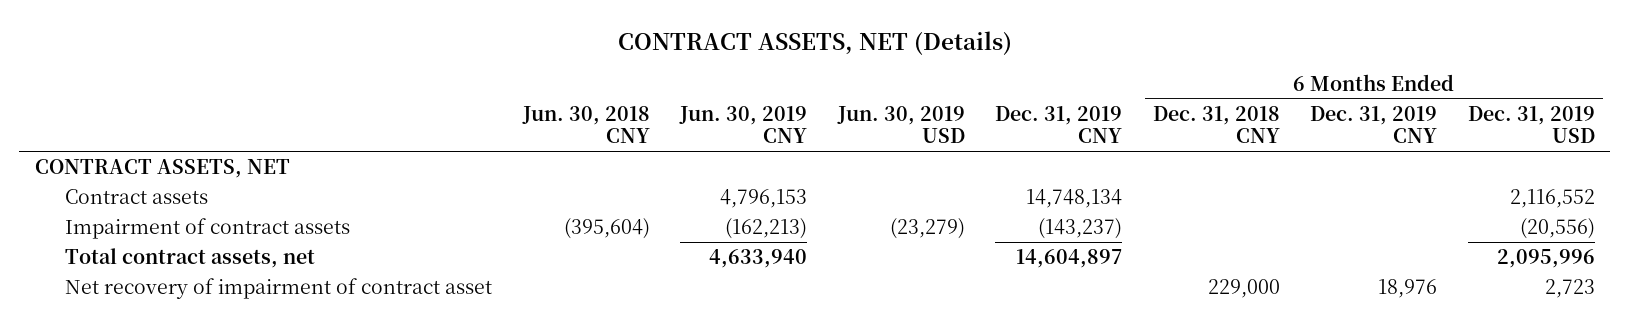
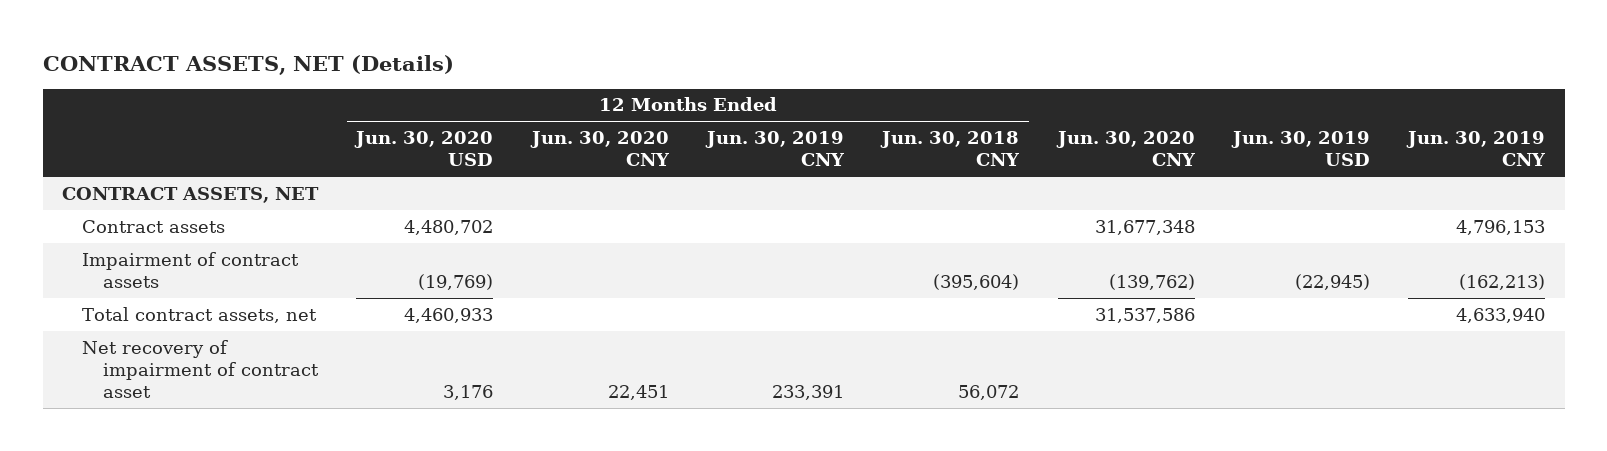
- | Jun. 30, 2018 CNY | Jun. 30, 2019 CNY | Jun. 30, 2019 USD | Dec. 31, 2019 CNY | 6 Months Ended Dec. 31, 2018 CNY | 6 Months Ended Dec. 31, 2019 CNY | 6 Months Ended Dec. 31, 2019 USD
+ | 12 Months Ended Jun. 30, 2020 USD | 12 Months Ended Jun. 30, 2020 CNY | 12 Months Ended Jun. 30, 2019 CNY | 12 Months Ended Jun. 30, 2018 CNY | Jun. 30, 2020 CNY | Jun. 30, 2019 USD | Jun. 30, 2019 CNY
- Impairment of contract assets | (395,604) | (162,213) | (23,279) | (143,237) | | | (20,556)
+ Impairment of contract assets | (19,769) | | | (395,604) | (139,762) | (22,945) | (162,213)

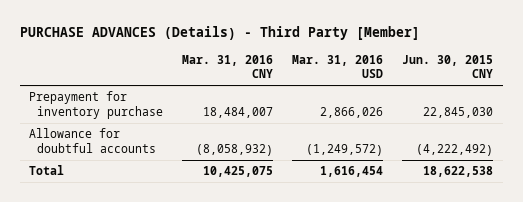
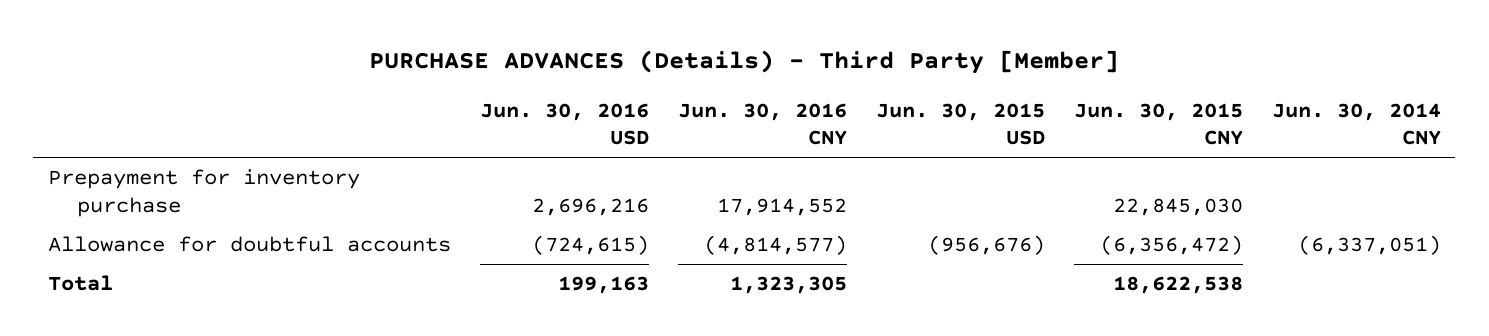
- | Mar. 31, 2016 CNY | Mar. 31, 2016 USD | Jun. 30, 2015 CNY
+ | Jun. 30, 2016 USD | Jun. 30, 2016 CNY | Jun. 30, 2015 USD | Jun. 30, 2015 CNY | Jun. 30, 2014 CNY
- Allowance for doubtful accounts | (8,058,932) | (1,249,572) | (4,222,492)
+ Allowance for doubtful accounts | (724,615) | (4,814,577) | (956,676) | (6,356,472) | (6,337,051)

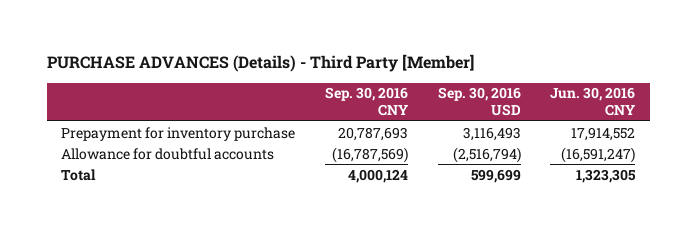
- | Jun. 30, 2016 USD | Jun. 30, 2016 CNY | Jun. 30, 2015 USD | Jun. 30, 2015 CNY | Jun. 30, 2014 CNY
+ | Sep. 30, 2016 CNY | Sep. 30, 2016 USD | Jun. 30, 2016 CNY
- Allowance for doubtful accounts | (724,615) | (4,814,577) | (956,676) | (6,356,472) | (6,337,051)
+ Allowance for doubtful accounts | (16,787,569) | (2,516,794) | (16,591,247)

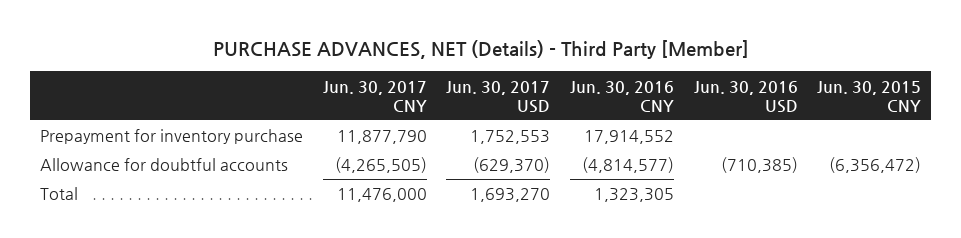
- PURCHASE ADVANCES (Details) - Third Party [Member]
+ PURCHASE ADVANCES, NET (Details) - Third Party [Member]
- | Sep. 30, 2016 CNY | Sep. 30, 2016 USD | Jun. 30, 2016 CNY
+ | Jun. 30, 2017 CNY | Jun. 30, 2017 USD | Jun. 30, 2016 CNY | Jun. 30, 2016 USD | Jun. 30, 2015 CNY
- Allowance for doubtful accounts | (16,787,569) | (2,516,794) | (16,591,247)
+ Allowance for doubtful accounts | (4,265,505) | (629,370) | (4,814,577) | (710,385) | (6,356,472)

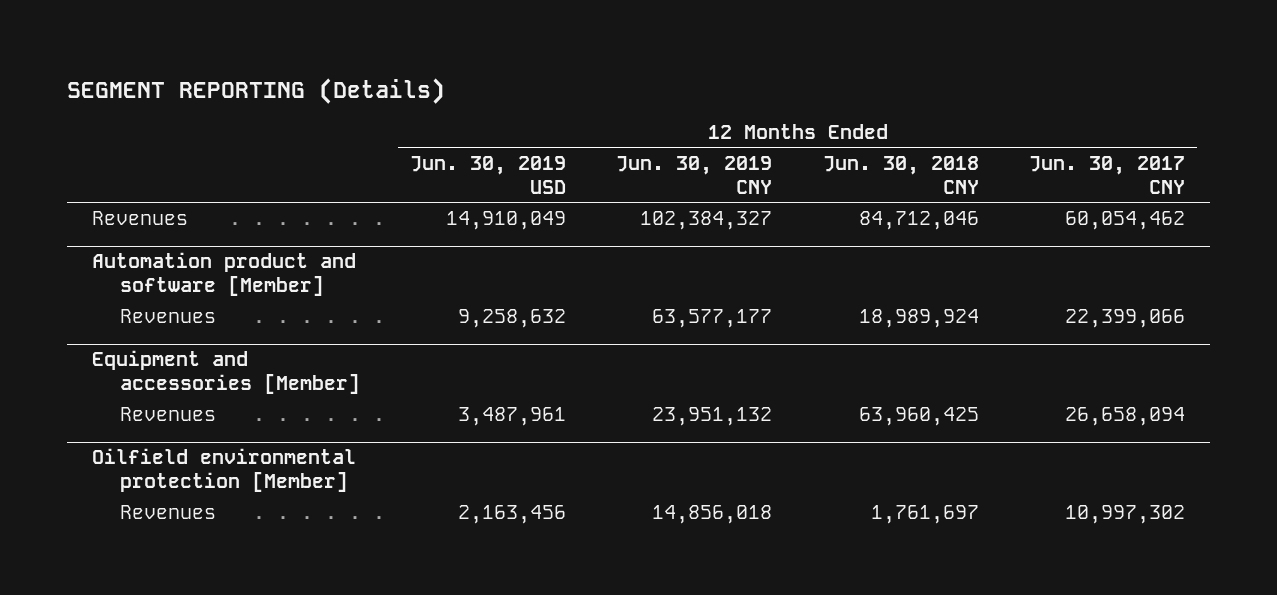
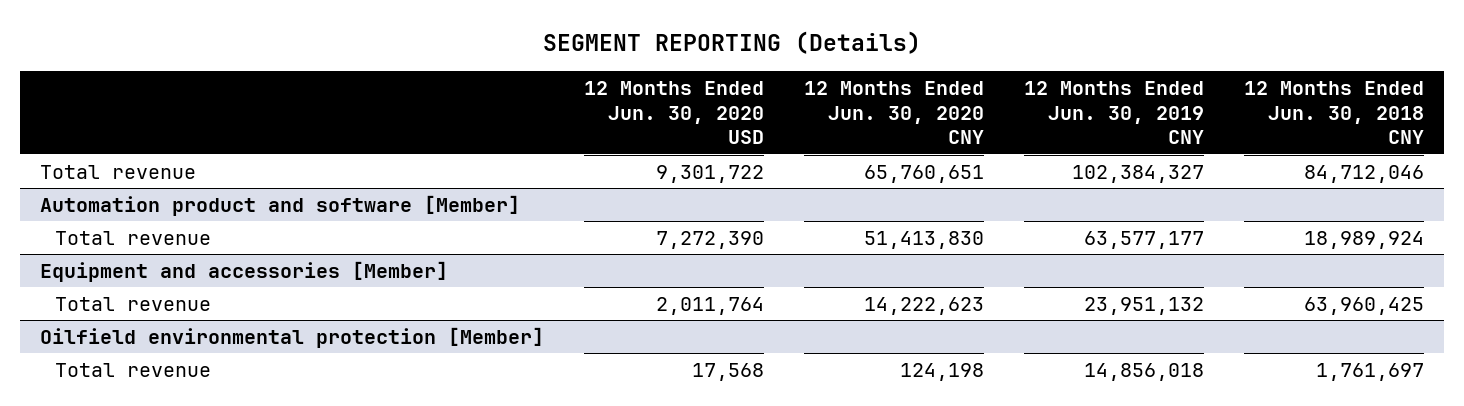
- | 12 Months Ended Jun. 30, 2019 USD | 12 Months Ended Jun. 30, 2019 CNY | 12 Months Ended Jun. 30, 2018 CNY | 12 Months Ended Jun. 30, 2017 CNY
+ | 12 Months Ended Jun. 30, 2020 USD | 12 Months Ended Jun. 30, 2020 CNY | 12 Months Ended Jun. 30, 2019 CNY | 12 Months Ended Jun. 30, 2018 CNY
- Revenues | 14,910,049 | 102,384,327 | 84,712,046 | 60,054,462
+ Total revenue | 9,301,722 | 65,760,651 | 102,384,327 | 84,712,046
@ Automation product and software [Member]
- Revenues | 9,258,632 | 63,577,177 | 18,989,924 | 22,399,066
+ Total revenue | 7,272,390 | 51,413,830 | 63,577,177 | 18,989,924
@ Equipment and accessories [Member]
- Revenues | 3,487,961 | 23,951,132 | 63,960,425 | 26,658,094
+ Total revenue | 2,011,764 | 14,222,623 | 23,951,132 | 63,960,425
@ Oilfield environmental protection [Member]
- Revenues | 2,163,456 | 14,856,018 | 1,761,697 | 10,997,302
+ Total revenue | 17,568 | 124,198 | 14,856,018 | 1,761,697

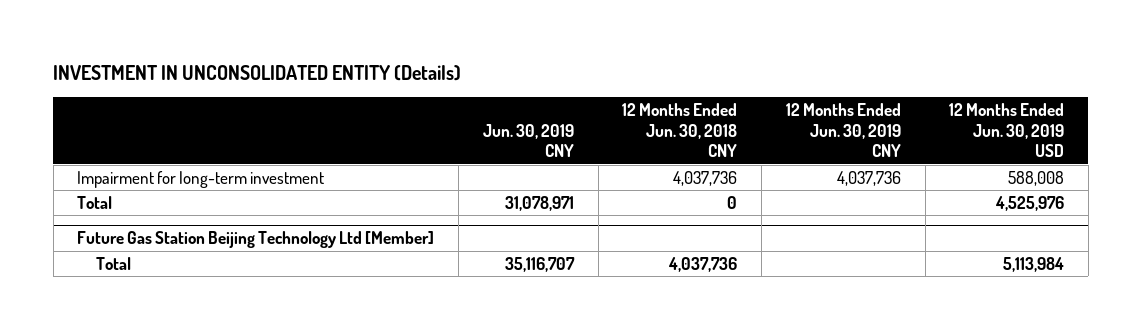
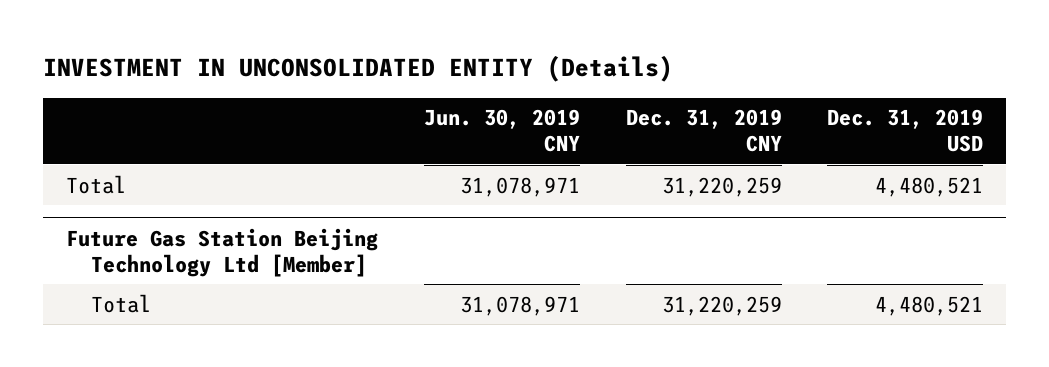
- | Jun. 30, 2019 CNY | 12 Months Ended Jun. 30, 2018 CNY | 12 Months Ended Jun. 30, 2019 CNY | 12 Months Ended Jun. 30, 2019 USD
+ | Jun. 30, 2019 CNY | Dec. 31, 2019 CNY | Dec. 31, 2019 USD
- Impairment for long-term investment | | 4,037,736 | 4,037,736 | 588,008
@ Future Gas Station Beijing Technology Ltd [Member]
- Total | 35,116,707 | 4,037,736 | | 5,113,984
+ Total | 31,078,971 | 31,220,259 | 4,480,521

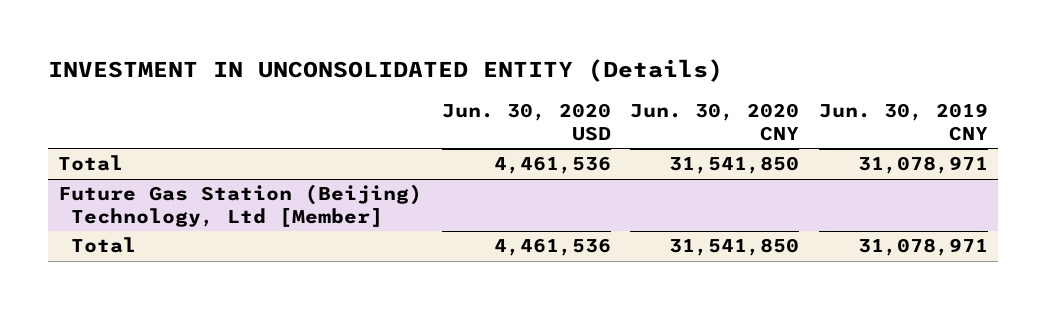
- | Jun. 30, 2019 CNY | Dec. 31, 2019 CNY | Dec. 31, 2019 USD
+ | Jun. 30, 2020 USD | Jun. 30, 2020 CNY | Jun. 30, 2019 CNY
- Future Gas Station Beijing Technology Ltd [Member]
+ Future Gas Station (Beijing) Technology, Ltd [Member]

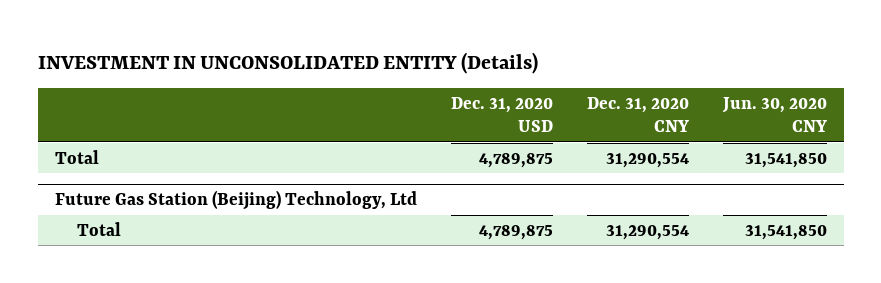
- | Jun. 30, 2020 USD | Jun. 30, 2020 CNY | Jun. 30, 2019 CNY
+ | Dec. 31, 2020 USD | Dec. 31, 2020 CNY | Jun. 30, 2020 CNY
- Future Gas Station (Beijing) Technology, Ltd [Member]
+ Future Gas Station (Beijing) Technology, Ltd

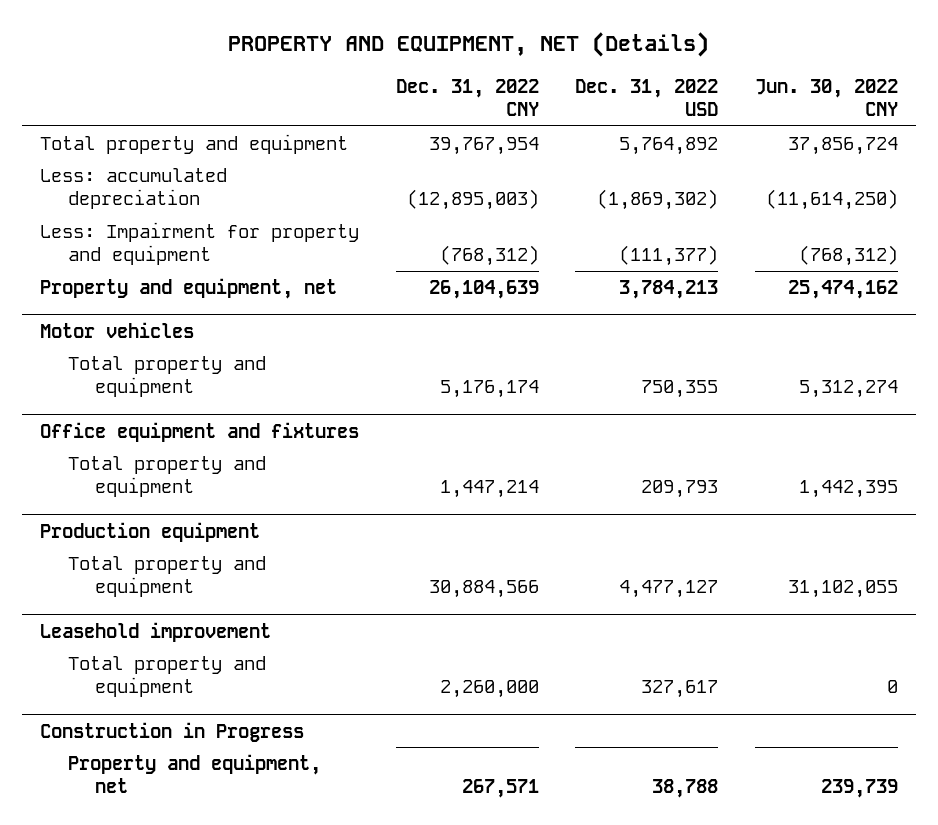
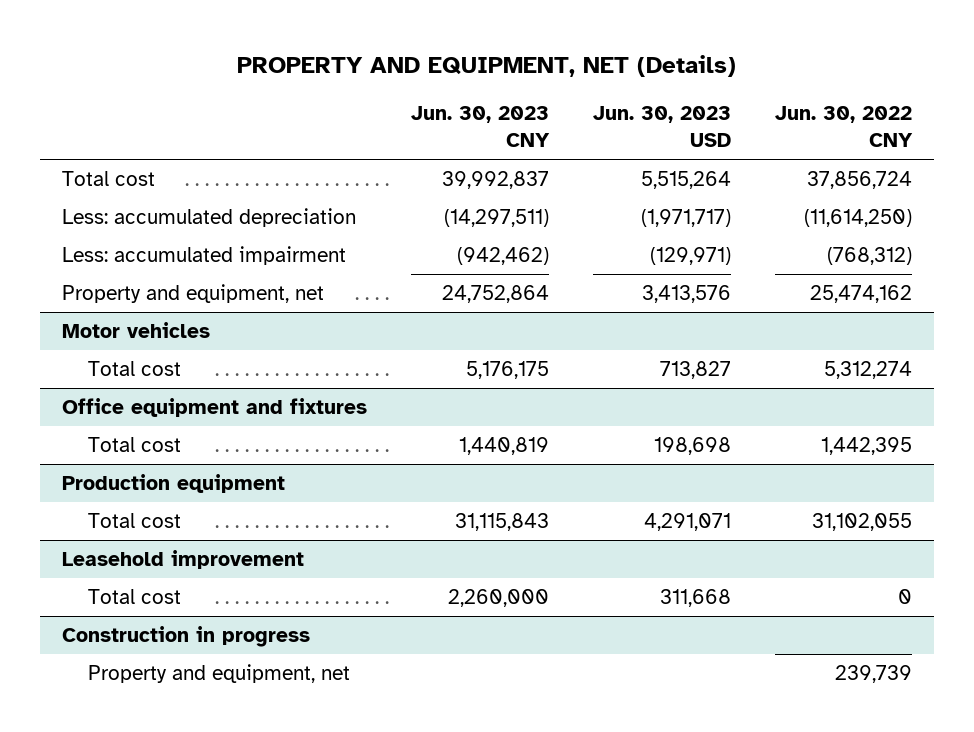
- | Dec. 31, 2022 CNY | Dec. 31, 2022 USD | Jun. 30, 2022 CNY
+ | Jun. 30, 2023 CNY | Jun. 30, 2023 USD | Jun. 30, 2022 CNY
- Total property and equipment | 39,767,954 | 5,764,892 | 37,856,724
+ Total cost | 39,992,837 | 5,515,264 | 37,856,724
- Less: Impairment for property and equipment | (768,312) | (111,377) | (768,312)
+ Less: accumulated impairment | (942,462) | (129,971) | (768,312)
@ Motor vehicles
- Total property and equipment | 5,176,174 | 750,355 | 5,312,274
+ Total cost | 5,176,175 | 713,827 | 5,312,274
@ Office equipment and fixtures
- Total property and equipment | 1,447,214 | 209,793 | 1,442,395
+ Total cost | 1,440,819 | 198,698 | 1,442,395
@ Production equipment
- Total property and equipment | 30,884,566 | 4,477,127 | 31,102,055
+ Total cost | 31,115,843 | 4,291,071 | 31,102,055
@ Leasehold improvement
- Total property and equipment | 2,260,000 | 327,617 | 0
- Construction in Progress
@ Leasehold improvement
+ Total cost | 2,260,000 | 311,668 | 0
+ Construction in progress

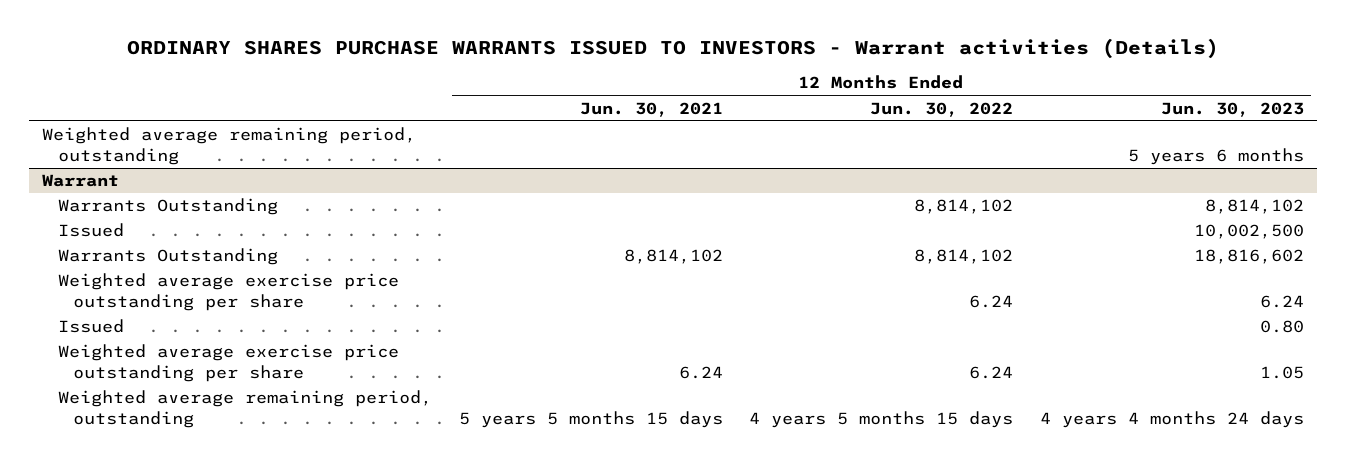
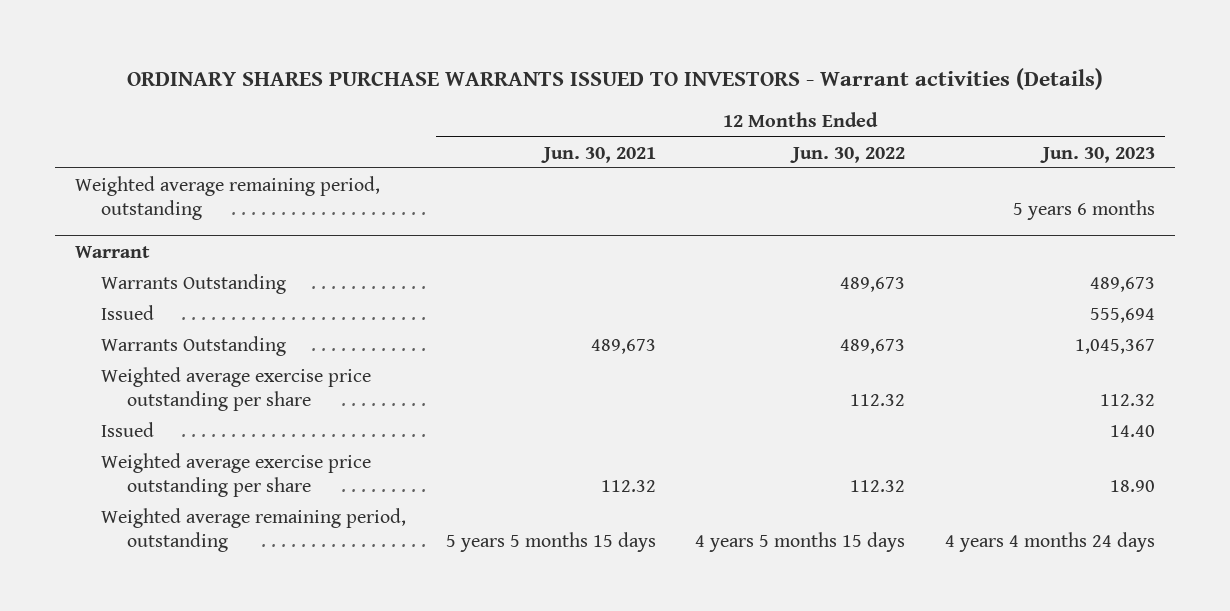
@ Warrant
- Warrants Outstanding | | 8,814,102 | 8,814,102
- Issued | | | 10,002,500
- Warrants Outstanding | 8,814,102 | 8,814,102 | 18,816,602
- Weighted average exercise price outstanding per share | | 6.24 | 6.24
- Issued | | | 0.80
- Weighted average exercise price outstanding per share | 6.24 | 6.24 | 1.05
+ Warrants Outstanding | | 489,673 | 489,673
+ Issued | | | 555,694
+ Warrants Outstanding | 489,673 | 489,673 | 1,045,367
+ Weighted average exercise price outstanding per share | | 112.32 | 112.32
+ Issued | | | 14.40
+ Weighted average exercise price outstanding per share | 112.32 | 112.32 | 18.90

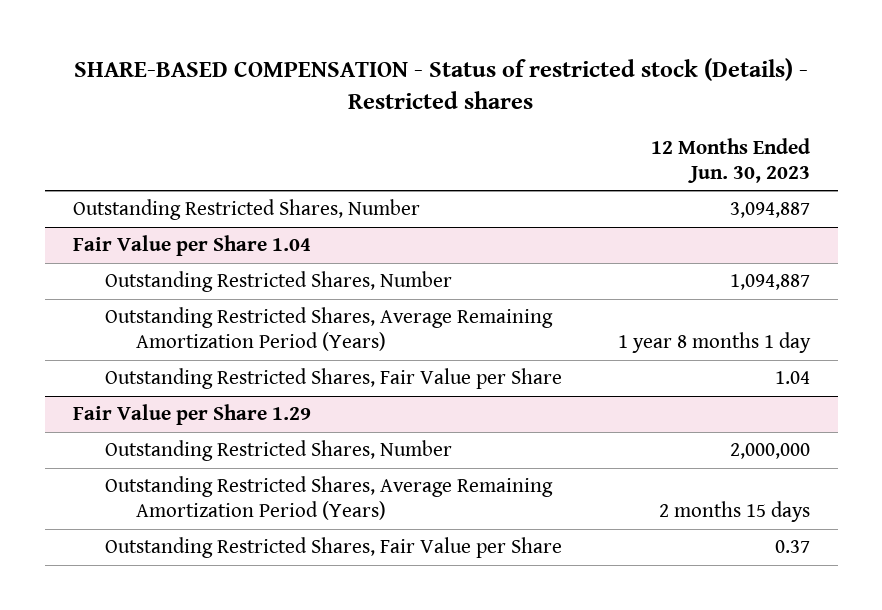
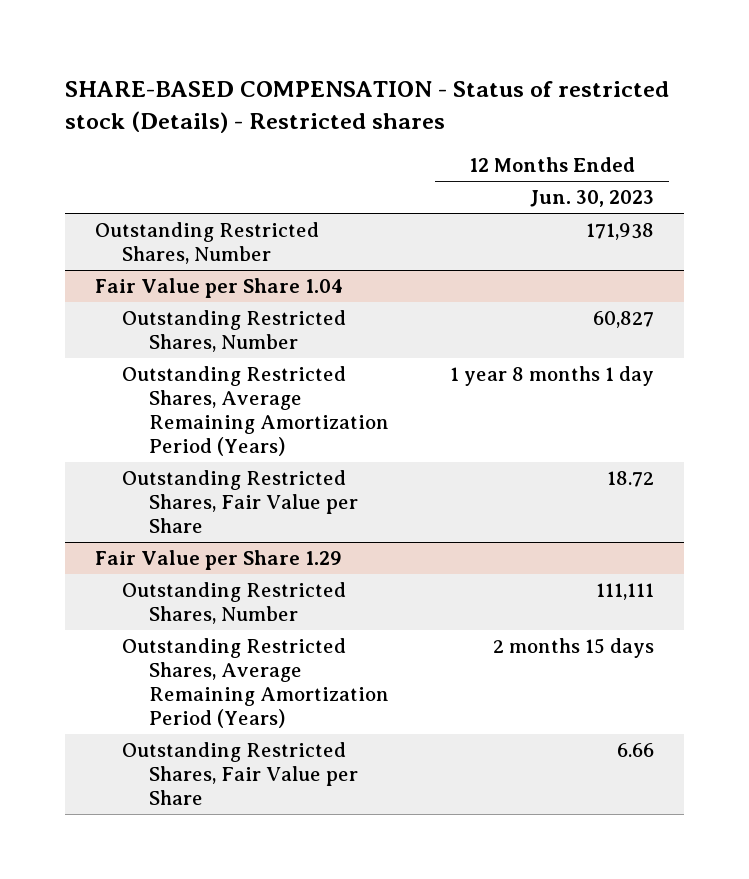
- Outstanding Restricted Shares, Number | 3,094,887
+ Outstanding Restricted Shares, Number | 171,938
@ Fair Value per Share 1.04
- Outstanding Restricted Shares, Number | 1,094,887
+ Outstanding Restricted Shares, Number | 60,827
- Outstanding Restricted Shares, Fair Value per Share | 1.04
+ Outstanding Restricted Shares, Fair Value per Share | 18.72
@ Fair Value per Share 1.29
- Outstanding Restricted Shares, Number | 2,000,000
+ Outstanding Restricted Shares, Number | 111,111
- Outstanding Restricted Shares, Fair Value per Share | 0.37
+ Outstanding Restricted Shares, Fair Value per Share | 6.66

